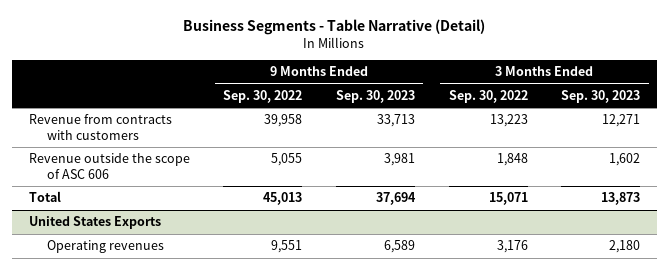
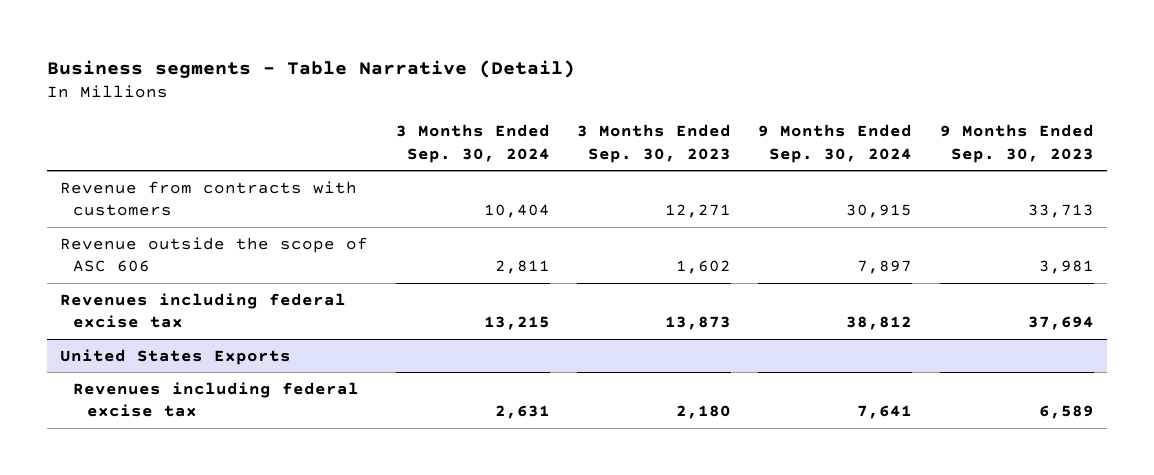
- Business Segments - Table Narrative (Detail)
+ Business segments - Table Narrative (Detail)
- | 9 Months Ended Sep. 30, 2022 | 9 Months Ended Sep. 30, 2023 | 3 Months Ended Sep. 30, 2022 | 3 Months Ended Sep. 30, 2023
+ | 3 Months Ended Sep. 30, 2024 | 3 Months Ended Sep. 30, 2023 | 9 Months Ended Sep. 30, 2024 | 9 Months Ended Sep. 30, 2023
- Total | 45,013 | 37,694 | 15,071 | 13,873
+ Revenues including federal excise tax | 13,215 | 13,873 | 38,812 | 37,694
@ United States Exports
- Operating revenues | 9,551 | 6,589 | 3,176 | 2,180
+ Revenues including federal excise tax | 2,631 | 2,180 | 7,641 | 6,589

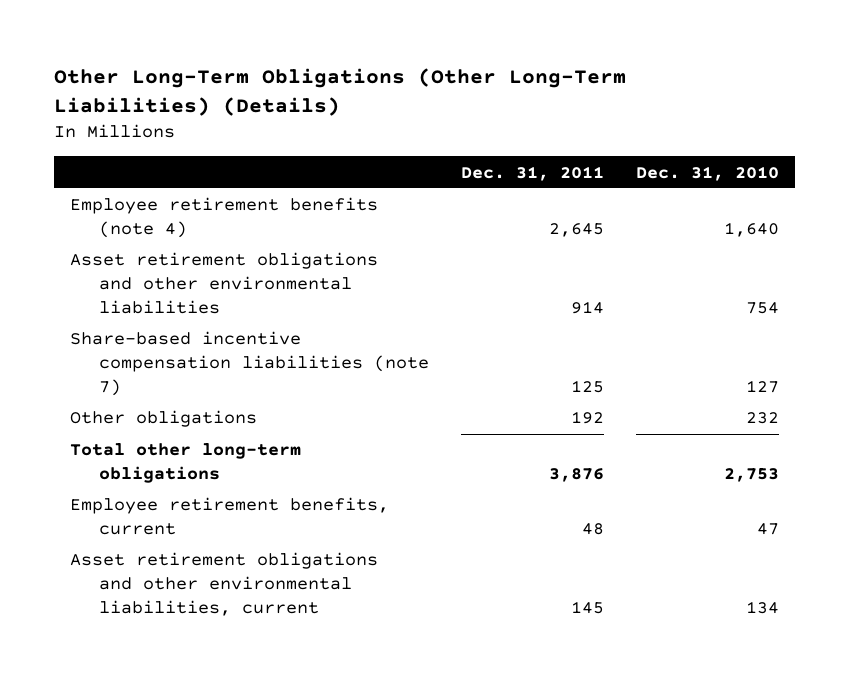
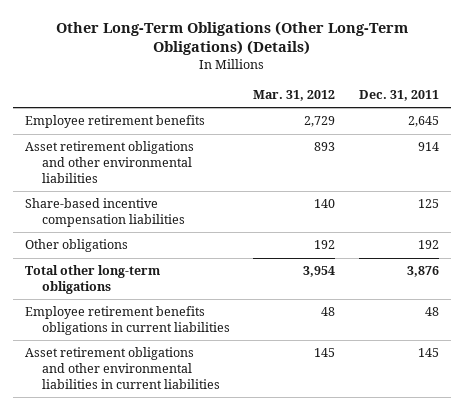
- Other Long-Term Obligations (Other Long-Term Liabilities) (Details)
+ Other Long-Term Obligations (Other Long-Term Obligations) (Details)
- | Dec. 31, 2011 | Dec. 31, 2010
+ | Mar. 31, 2012 | Dec. 31, 2011
- Employee retirement benefits (note 4) | 2,645 | 1,640
+ Employee retirement benefits | 2,729 | 2,645
- Share-based incentive compensation liabilities (note 7) | 125 | 127
+ Share-based incentive compensation liabilities | 140 | 125
- Employee retirement benefits, current | 48 | 47
- Asset retirement obligations and other environmental liabilities, current | 145 | 134
+ Employee retirement benefits obligations in current liabilities | 48 | 48
+ Asset retirement obligations and other environmental liabilities in current liabilities | 145 | 145

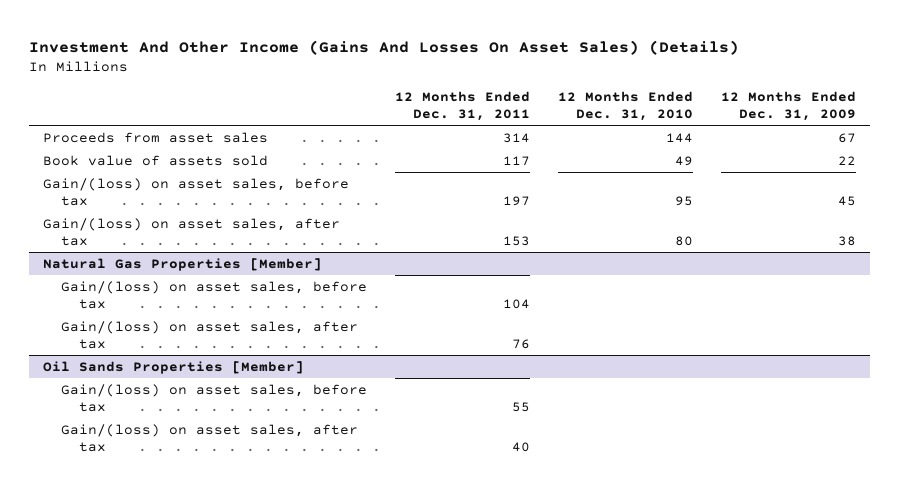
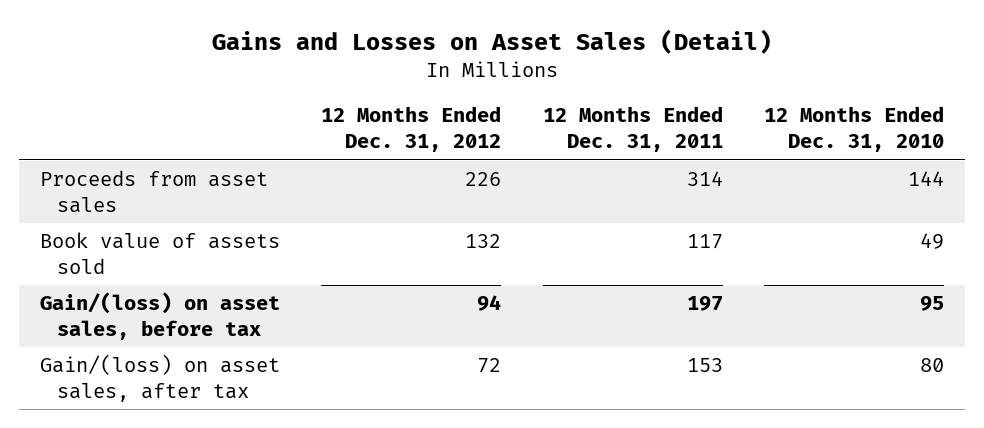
- Investment And Other Income (Gains And Losses On Asset Sales) (Details)
+ Gains and Losses on Asset Sales (Detail)
- | 12 Months Ended Dec. 31, 2011 | 12 Months Ended Dec. 31, 2010 | 12 Months Ended Dec. 31, 2009
+ | 12 Months Ended Dec. 31, 2012 | 12 Months Ended Dec. 31, 2011 | 12 Months Ended Dec. 31, 2010
- Natural Gas Properties [Member]
- Gain/(loss) on asset sales, before tax | 104 | |
- Gain/(loss) on asset sales, after tax | 76 | |
- Oil Sands Properties [Member]
- Gain/(loss) on asset sales, before tax | 55 | |
- Gain/(loss) on asset sales, after tax | 40 | |

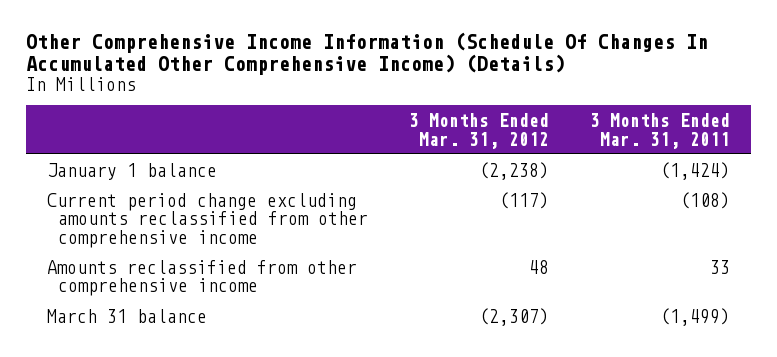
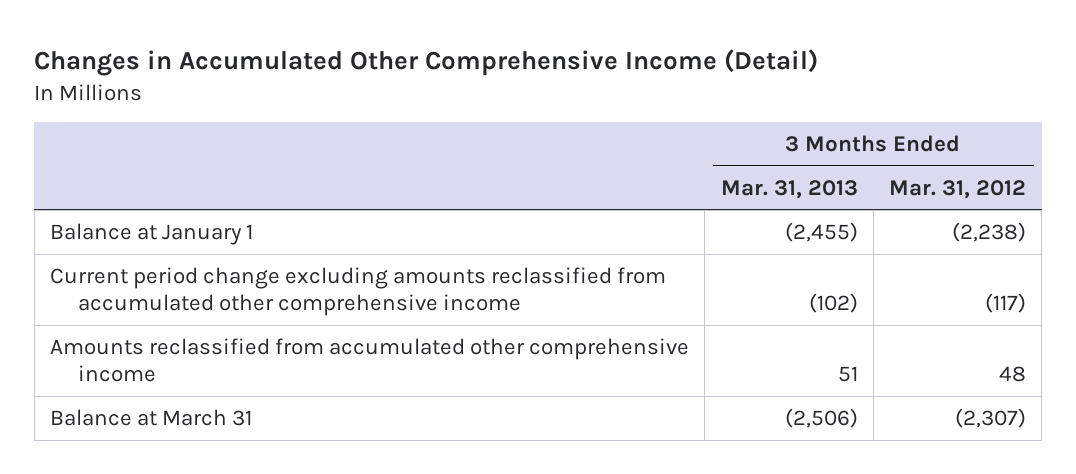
- Other Comprehensive Income Information (Schedule Of Changes In Accumulated Other Comprehensive Income) (Details)
+ Changes in Accumulated Other Comprehensive Income (Detail)
- | 3 Months Ended Mar. 31, 2012 | 3 Months Ended Mar. 31, 2011
+ | 3 Months Ended Mar. 31, 2013 | 3 Months Ended Mar. 31, 2012
- January 1 balance | (2,238) | (1,424)
- Current period change excluding amounts reclassified from other comprehensive income | (117) | (108)
- Amounts reclassified from other comprehensive income | 48 | 33
- March 31 balance | (2,307) | (1,499)
+ Balance at January 1 | (2,455) | (2,238)
+ Current period change excluding amounts reclassified from accumulated other comprehensive income | (102) | (117)
+ Amounts reclassified from accumulated other comprehensive income | 51 | 48
+ Balance at March 31 | (2,506) | (2,307)

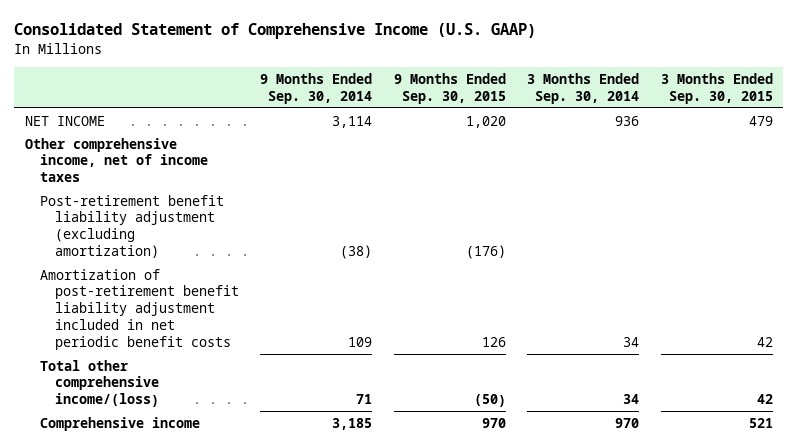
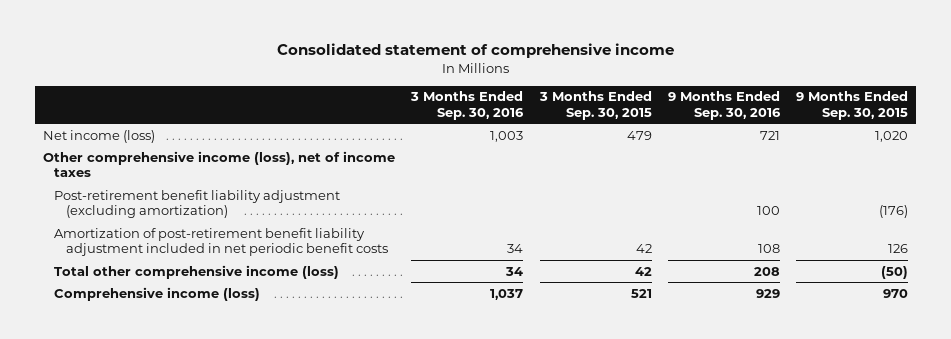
- Consolidated Statement of Comprehensive Income (U.S. GAAP)
+ Consolidated statement of comprehensive income
- | 9 Months Ended Sep. 30, 2014 | 9 Months Ended Sep. 30, 2015 | 3 Months Ended Sep. 30, 2014 | 3 Months Ended Sep. 30, 2015
+ | 3 Months Ended Sep. 30, 2016 | 3 Months Ended Sep. 30, 2015 | 9 Months Ended Sep. 30, 2016 | 9 Months Ended Sep. 30, 2015
- NET INCOME | 3,114 | 1,020 | 936 | 479
- Other comprehensive income, net of income taxes
+ Net income (loss) | 1,003 | 479 | 721 | 1,020
+ Other comprehensive income (loss), net of income taxes
- Total other comprehensive income/(loss) | 71 | (50) | 34 | 42
- Comprehensive income | 3,185 | 970 | 970 | 521
+ Total other comprehensive income (loss) | 34 | 42 | 208 | (50)
+ Comprehensive income (loss) | 1,037 | 521 | 929 | 970

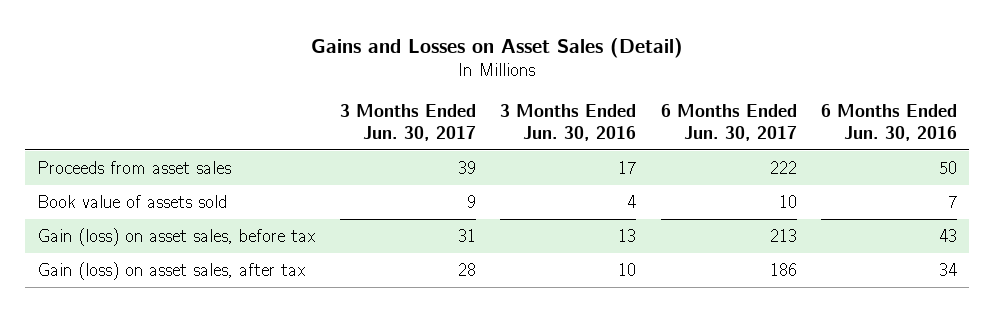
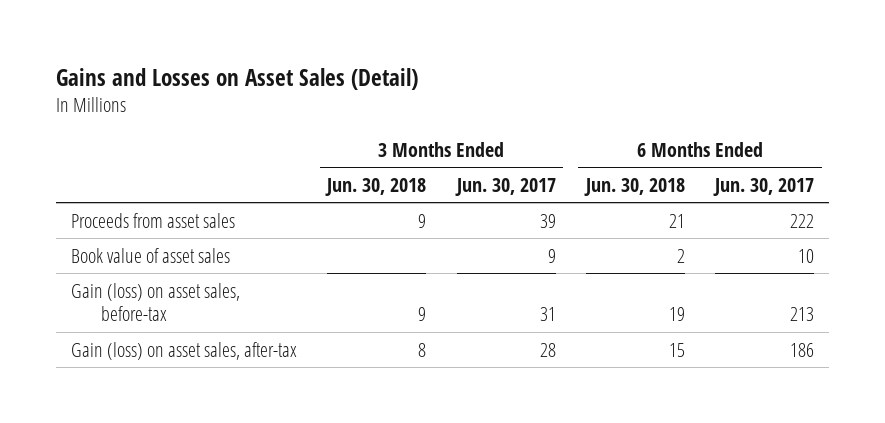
- | 3 Months Ended Jun. 30, 2017 | 3 Months Ended Jun. 30, 2016 | 6 Months Ended Jun. 30, 2017 | 6 Months Ended Jun. 30, 2016
+ | 3 Months Ended Jun. 30, 2018 | 3 Months Ended Jun. 30, 2017 | 6 Months Ended Jun. 30, 2018 | 6 Months Ended Jun. 30, 2017
- Book value of assets sold | 9 | 4 | 10 | 7
- Gain (loss) on asset sales, before tax | 31 | 13 | 213 | 43
- Gain (loss) on asset sales, after tax | 28 | 10 | 186 | 34
+ Book value of asset sales | | 9 | 2 | 10
+ Gain (loss) on asset sales, before-tax | 9 | 31 | 19 | 213
+ Gain (loss) on asset sales, after-tax | 8 | 28 | 15 | 186

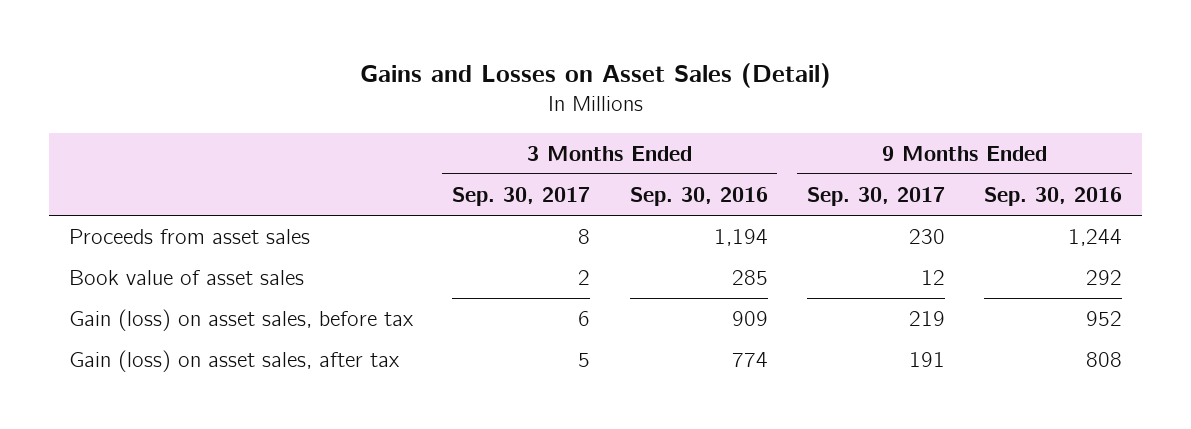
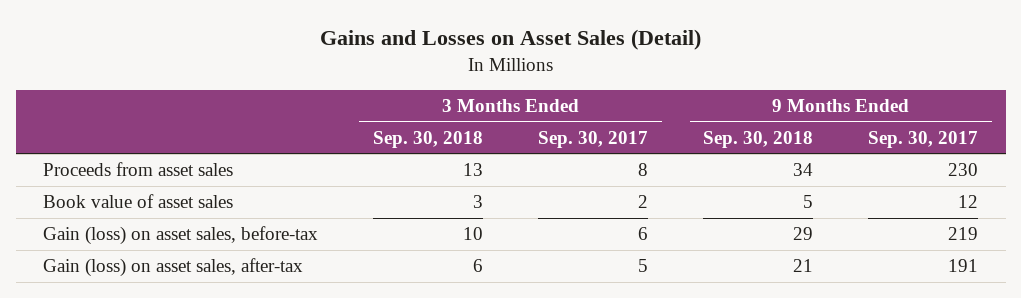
- | 3 Months Ended Sep. 30, 2017 | 3 Months Ended Sep. 30, 2016 | 9 Months Ended Sep. 30, 2017 | 9 Months Ended Sep. 30, 2016
+ | 3 Months Ended Sep. 30, 2018 | 3 Months Ended Sep. 30, 2017 | 9 Months Ended Sep. 30, 2018 | 9 Months Ended Sep. 30, 2017
- Gain (loss) on asset sales, before tax | 6 | 909 | 219 | 952
- Gain (loss) on asset sales, after tax | 5 | 774 | 191 | 808
+ Gain (loss) on asset sales, before-tax | 10 | 6 | 29 | 219
+ Gain (loss) on asset sales, after-tax | 6 | 5 | 21 | 191

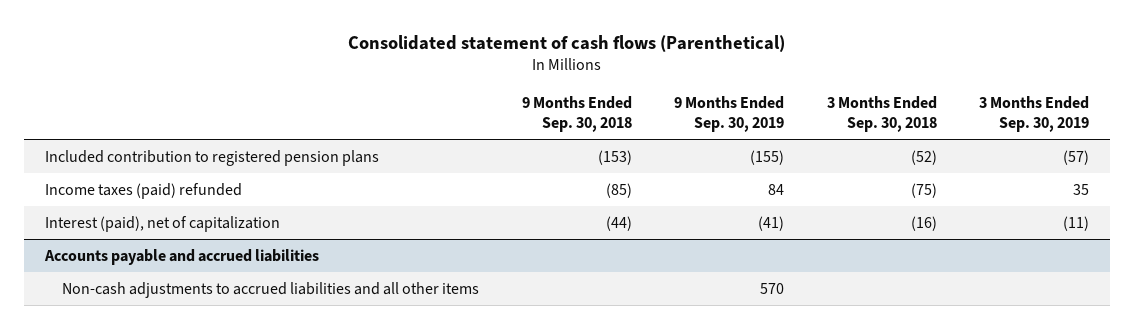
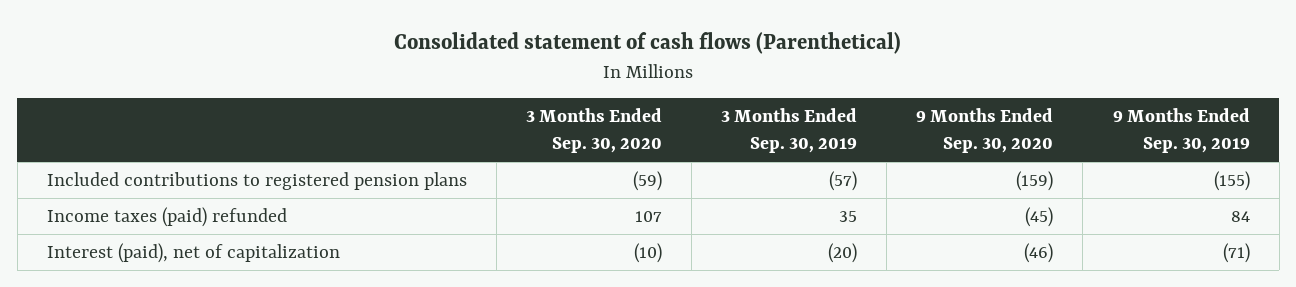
- | 9 Months Ended Sep. 30, 2018 | 9 Months Ended Sep. 30, 2019 | 3 Months Ended Sep. 30, 2018 | 3 Months Ended Sep. 30, 2019
+ | 3 Months Ended Sep. 30, 2020 | 3 Months Ended Sep. 30, 2019 | 9 Months Ended Sep. 30, 2020 | 9 Months Ended Sep. 30, 2019
- Included contribution to registered pension plans | (153) | (155) | (52) | (57)
+ Included contributions to registered pension plans | (59) | (57) | (159) | (155)
- Interest (paid), net of capitalization | (44) | (41) | (16) | (11)
- Accounts payable and accrued liabilities
- Non-cash adjustments to accrued liabilities and all other items | | 570 | |
+ Interest (paid), net of capitalization | (10) | (20) | (46) | (71)

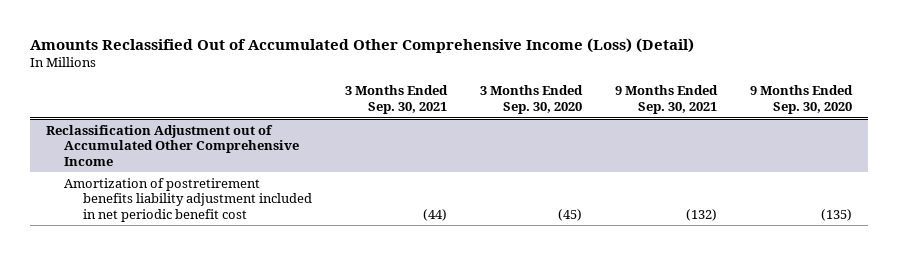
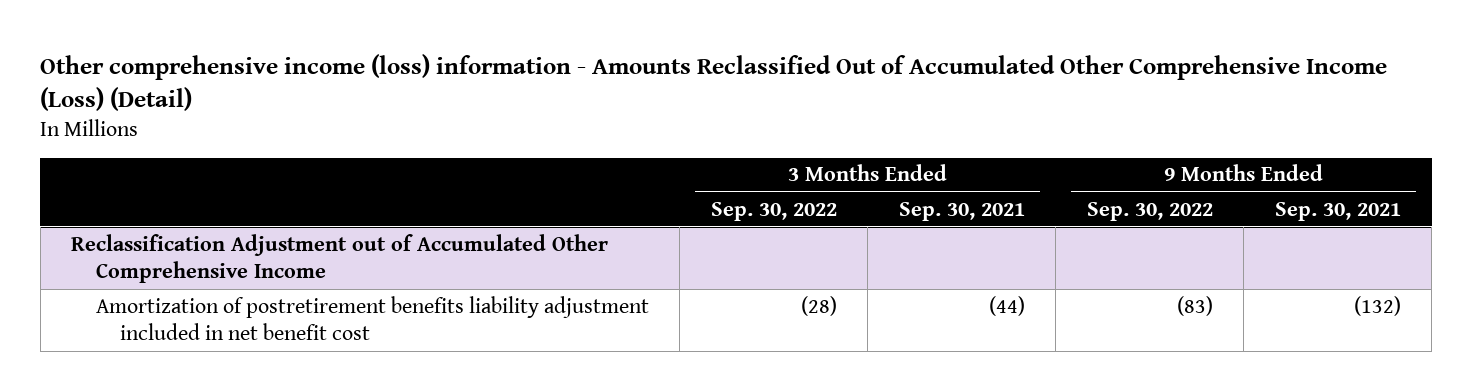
- Amounts Reclassified Out of Accumulated Other Comprehensive Income (Loss) (Detail)
+ Other comprehensive income (loss) information - Amounts Reclassified Out of Accumulated Other Comprehensive Income (Loss) (Detail)
- | 3 Months Ended Sep. 30, 2021 | 3 Months Ended Sep. 30, 2020 | 9 Months Ended Sep. 30, 2021 | 9 Months Ended Sep. 30, 2020
+ | 3 Months Ended Sep. 30, 2022 | 3 Months Ended Sep. 30, 2021 | 9 Months Ended Sep. 30, 2022 | 9 Months Ended Sep. 30, 2021
@ Reclassification Adjustment out of Accumulated Other Comprehensive Income
- Amortization of postretirement benefits liability adjustment included in net periodic benefit cost | (44) | (45) | (132) | (135)
+ Amortization of postretirement benefits liability adjustment included in net benefit cost | (28) | (44) | (83) | (132)

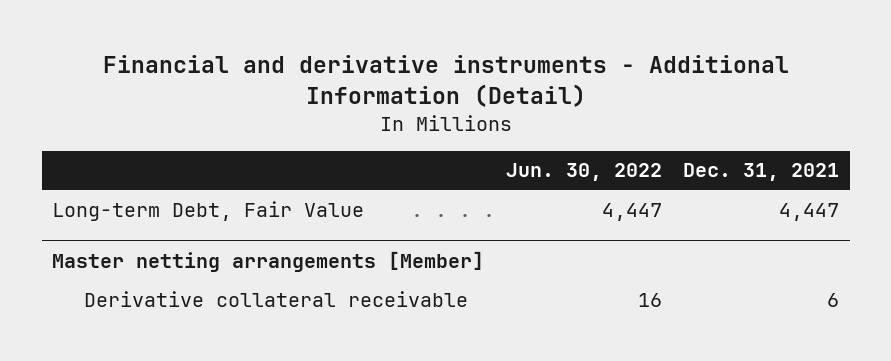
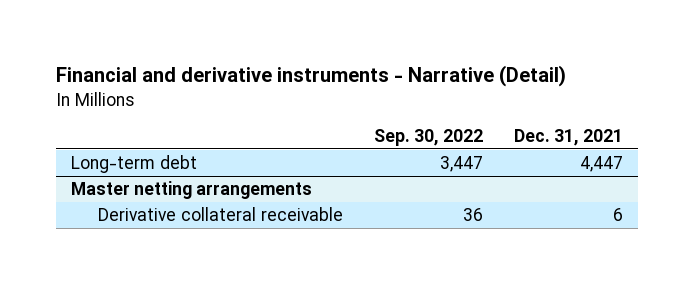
- Financial and derivative instruments - Additional Information (Detail)
+ Financial and derivative instruments - Narrative (Detail)
- | Jun. 30, 2022 | Dec. 31, 2021
+ | Sep. 30, 2022 | Dec. 31, 2021
- Long-term Debt, Fair Value | 4,447 | 4,447
- Master netting arrangements [Member]
+ Long-term debt | 3,447 | 4,447
+ Master netting arrangements

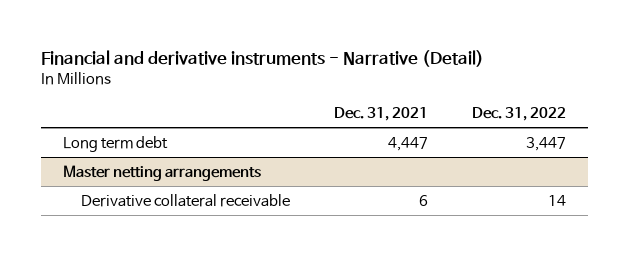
- | Sep. 30, 2022 | Dec. 31, 2021
+ | Dec. 31, 2021 | Dec. 31, 2022
- Long-term debt | 3,447 | 4,447
+ Long term debt | 4,447 | 3,447

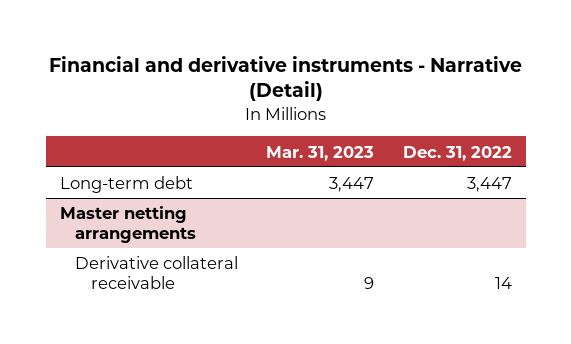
- | Dec. 31, 2021 | Dec. 31, 2022
+ | Mar. 31, 2023 | Dec. 31, 2022
- Long term debt | 4,447 | 3,447
+ Long-term debt | 3,447 | 3,447

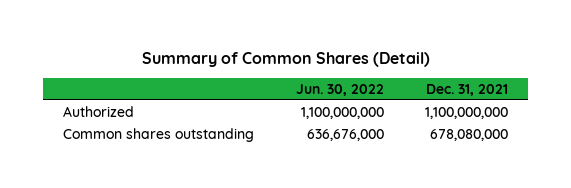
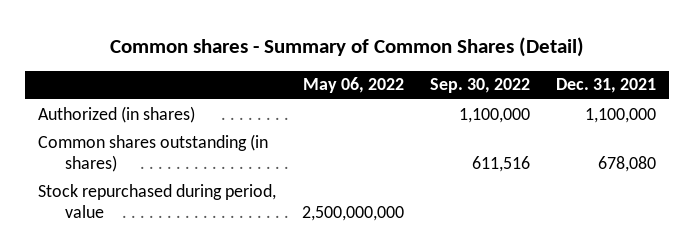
- Summary of Common Shares (Detail)
+ Common shares - Summary of Common Shares (Detail)
- | Jun. 30, 2022 | Dec. 31, 2021
+ | May 06, 2022 | Sep. 30, 2022 | Dec. 31, 2021
- Authorized | 1,100,000,000 | 1,100,000,000
- Common shares outstanding | 636,676,000 | 678,080,000
+ Authorized (in shares) | | 1,100,000 | 1,100,000
+ Common shares outstanding (in shares) | | 611,516 | 678,080
+ Stock repurchased during period, value | 2,500,000,000 | |

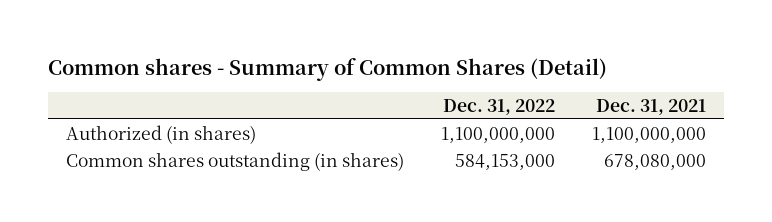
- | May 06, 2022 | Sep. 30, 2022 | Dec. 31, 2021
+ | Dec. 31, 2022 | Dec. 31, 2021
- Authorized (in shares) | | 1,100,000 | 1,100,000
- Common shares outstanding (in shares) | | 611,516 | 678,080
- Stock repurchased during period, value | 2,500,000,000 | |
+ Authorized (in shares) | 1,100,000,000 | 1,100,000,000
+ Common shares outstanding (in shares) | 584,153,000 | 678,080,000

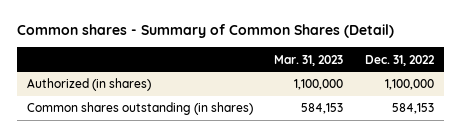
- | Dec. 31, 2022 | Dec. 31, 2021
+ | Mar. 31, 2023 | Dec. 31, 2022
- Authorized (in shares) | 1,100,000,000 | 1,100,000,000
- Common shares outstanding (in shares) | 584,153,000 | 678,080,000
+ Authorized (in shares) | 1,100,000 | 1,100,000
+ Common shares outstanding (in shares) | 584,153 | 584,153

